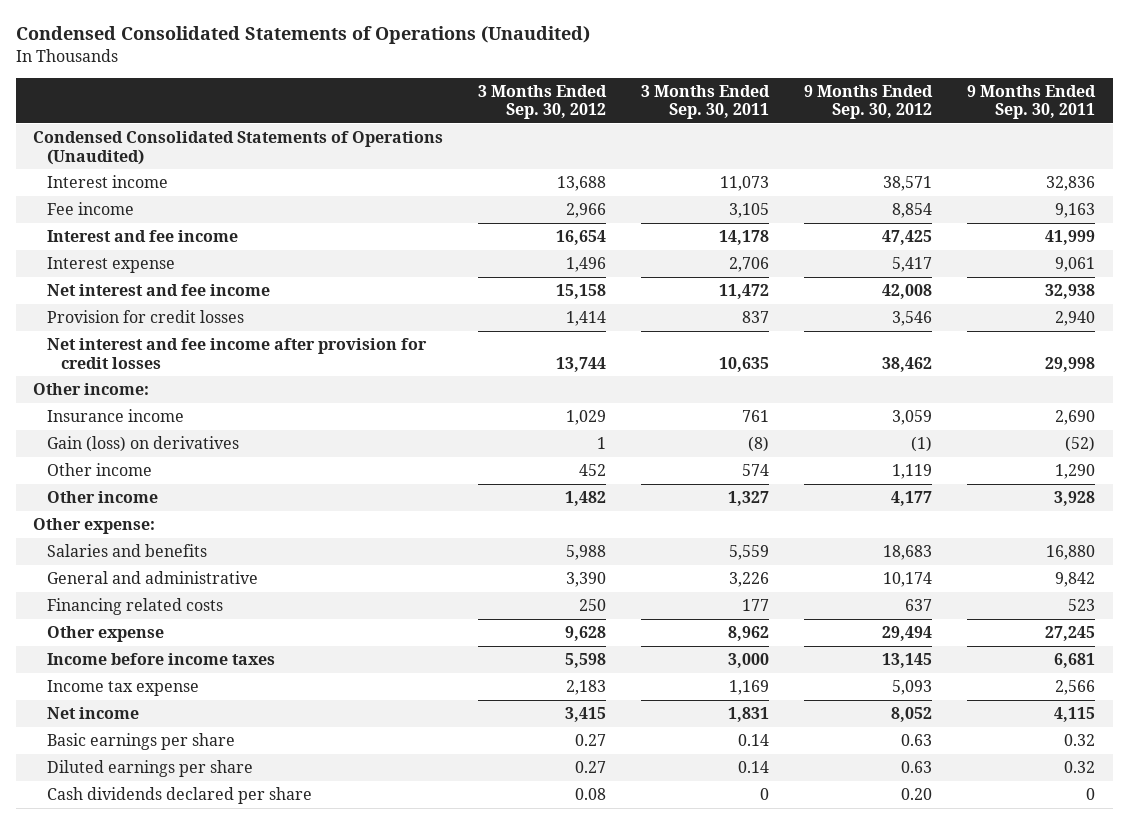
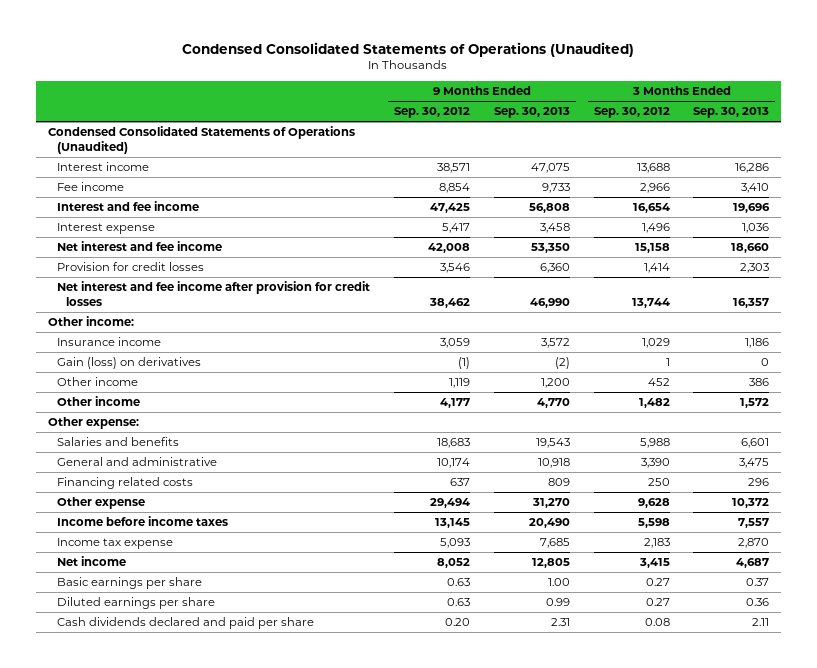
- | 3 Months Ended Sep. 30, 2012 | 3 Months Ended Sep. 30, 2011 | 9 Months Ended Sep. 30, 2012 | 9 Months Ended Sep. 30, 2011
+ | 9 Months Ended Sep. 30, 2012 | 9 Months Ended Sep. 30, 2013 | 3 Months Ended Sep. 30, 2012 | 3 Months Ended Sep. 30, 2013
- Cash dividends declared per share | 0.08 | 0 | 0.20 | 0
+ Cash dividends declared and paid per share | 0.20 | 2.31 | 0.08 | 2.11

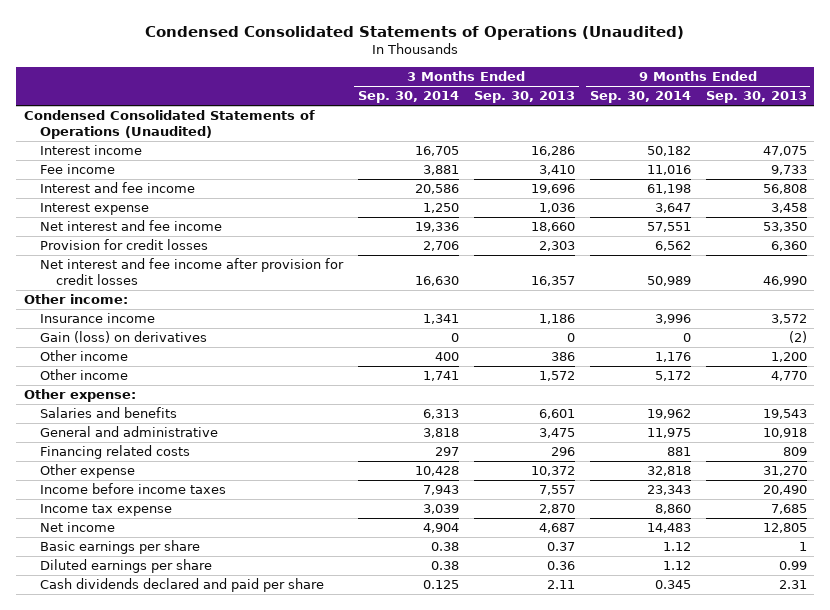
- | 9 Months Ended Sep. 30, 2012 | 9 Months Ended Sep. 30, 2013 | 3 Months Ended Sep. 30, 2012 | 3 Months Ended Sep. 30, 2013
+ | 3 Months Ended Sep. 30, 2014 | 3 Months Ended Sep. 30, 2013 | 9 Months Ended Sep. 30, 2014 | 9 Months Ended Sep. 30, 2013
- Basic earnings per share | 0.63 | 1.00 | 0.27 | 0.37
+ Basic earnings per share | 0.38 | 0.37 | 1.12 | 1

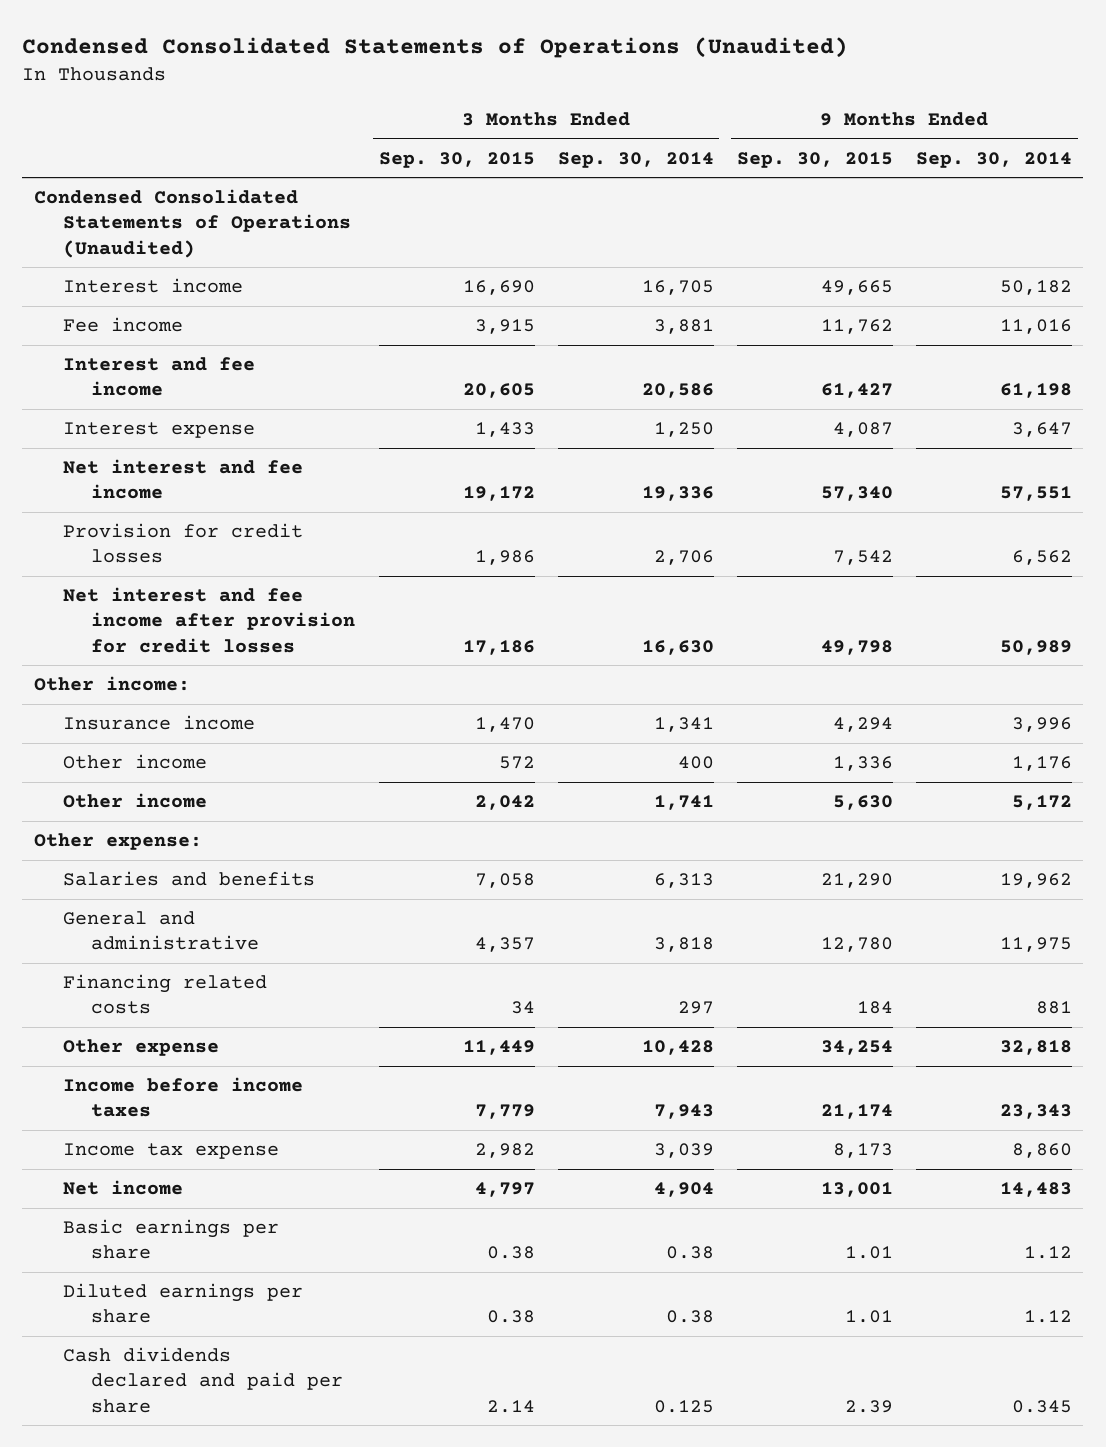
- | 3 Months Ended Sep. 30, 2014 | 3 Months Ended Sep. 30, 2013 | 9 Months Ended Sep. 30, 2014 | 9 Months Ended Sep. 30, 2013
+ | 3 Months Ended Sep. 30, 2015 | 3 Months Ended Sep. 30, 2014 | 9 Months Ended Sep. 30, 2015 | 9 Months Ended Sep. 30, 2014
- Gain (loss) on derivatives | 0 | 0 | 0 | (2)

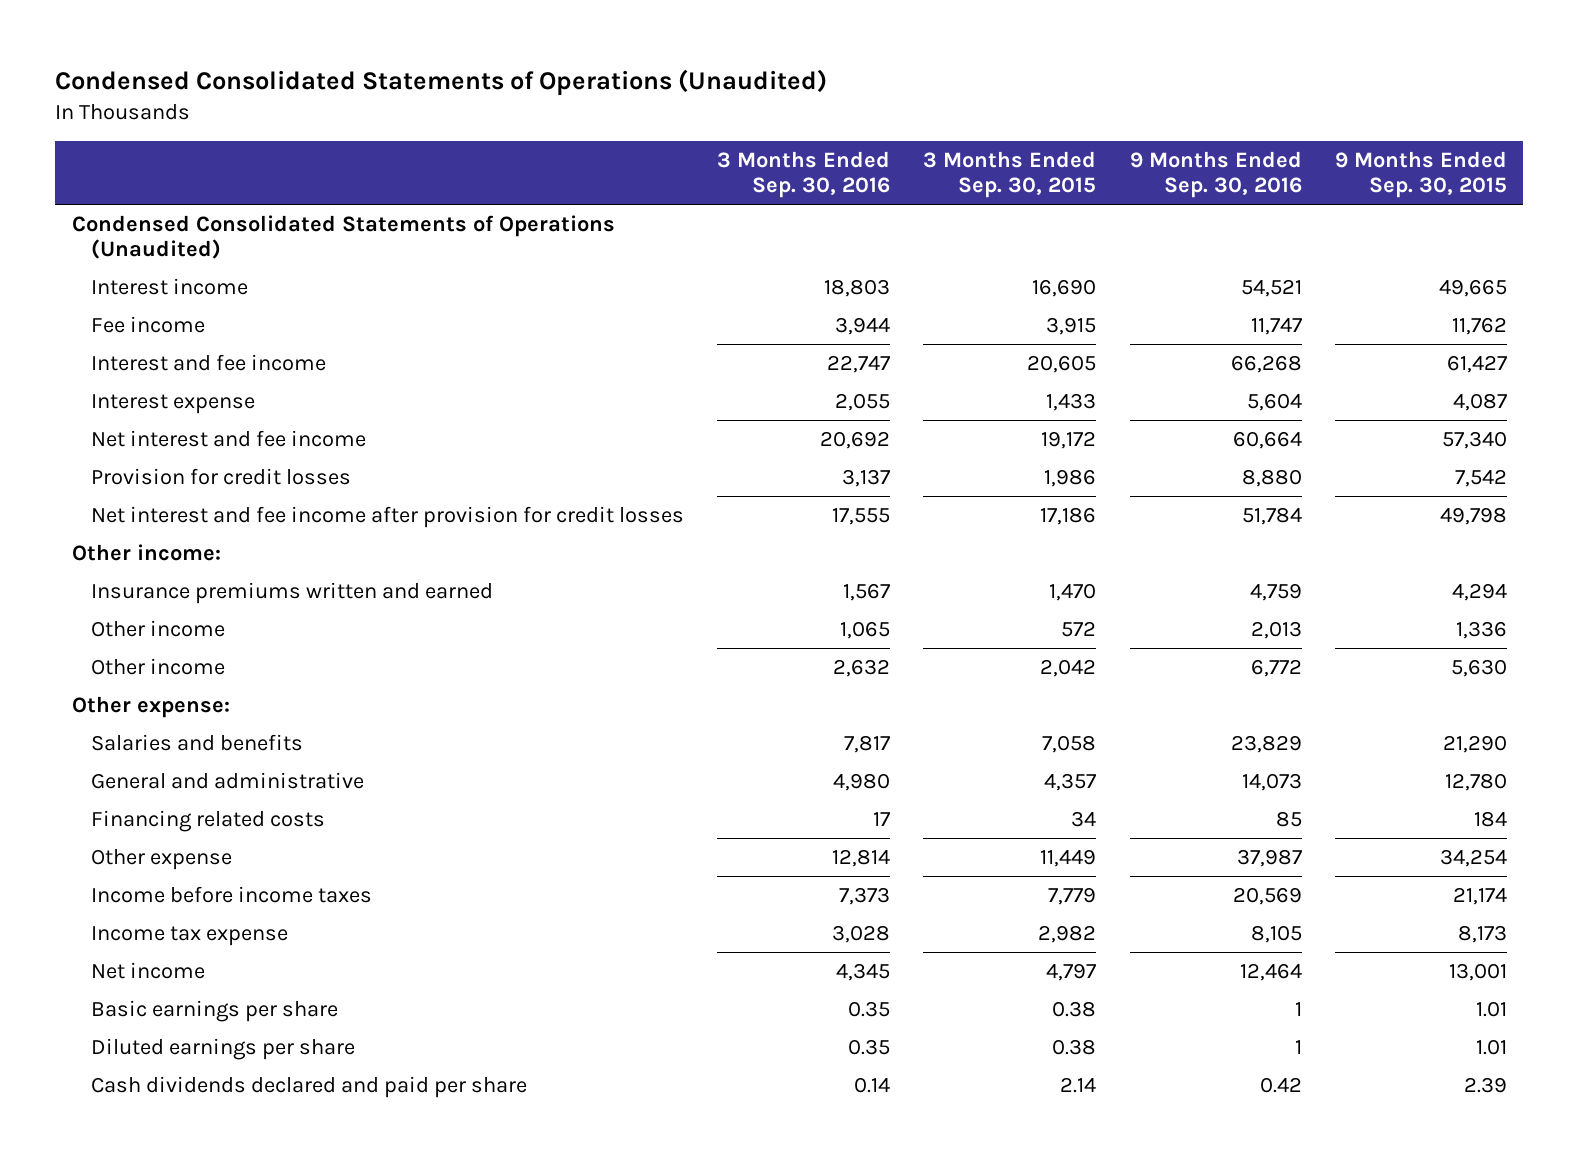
- | 3 Months Ended Sep. 30, 2015 | 3 Months Ended Sep. 30, 2014 | 9 Months Ended Sep. 30, 2015 | 9 Months Ended Sep. 30, 2014
+ | 3 Months Ended Sep. 30, 2016 | 3 Months Ended Sep. 30, 2015 | 9 Months Ended Sep. 30, 2016 | 9 Months Ended Sep. 30, 2015
- Insurance income | 1,470 | 1,341 | 4,294 | 3,996
+ Insurance premiums written and earned | 1,567 | 1,470 | 4,759 | 4,294

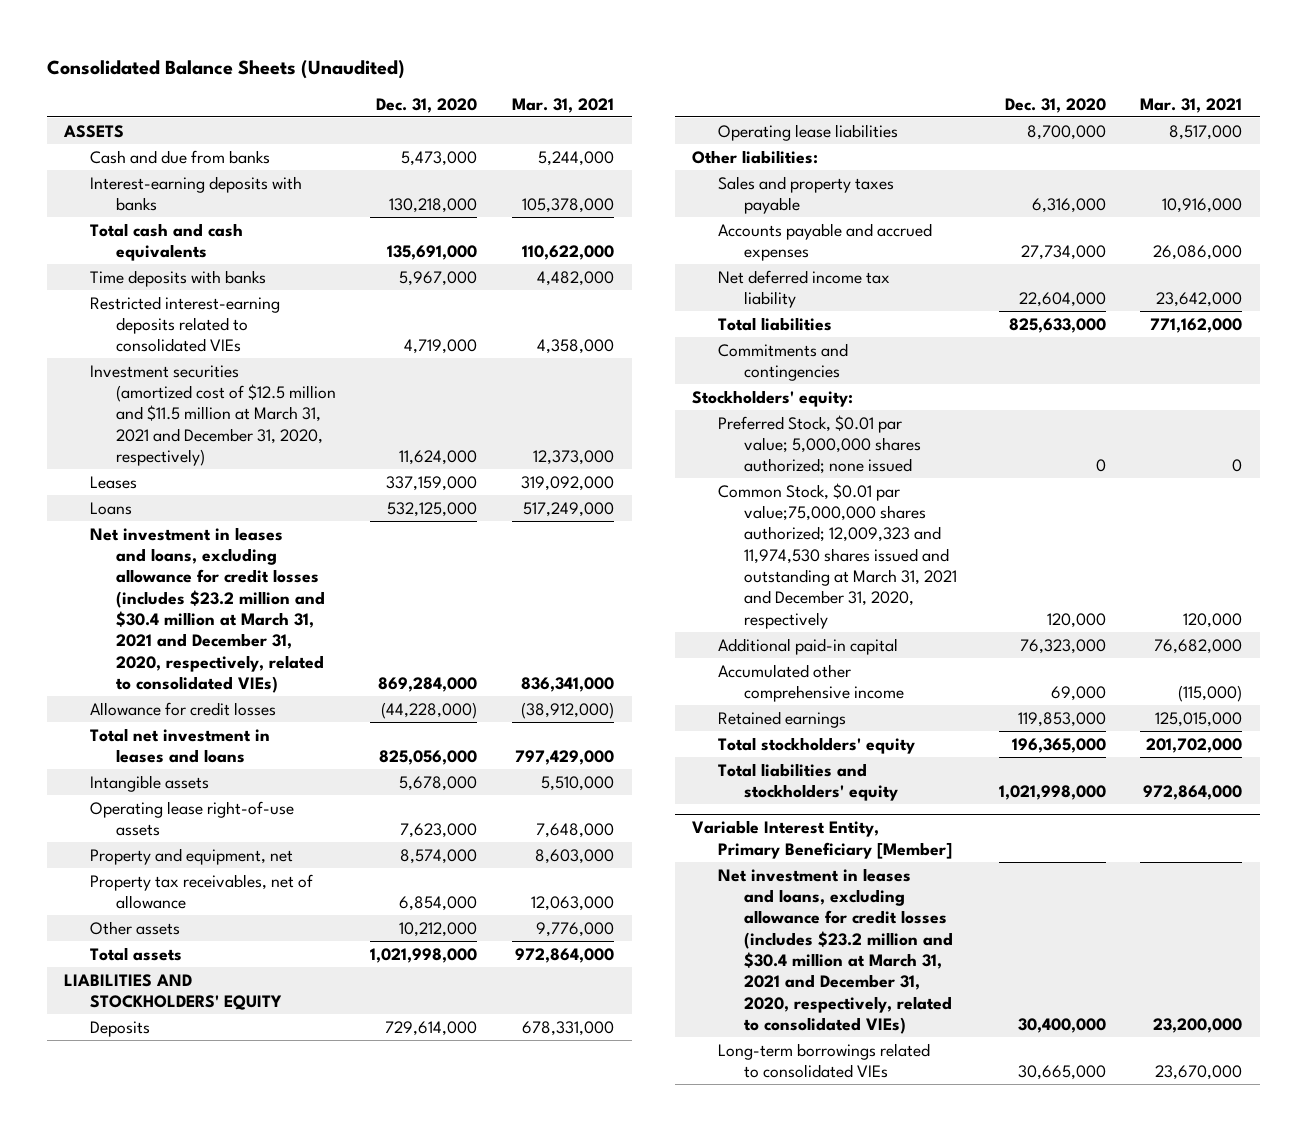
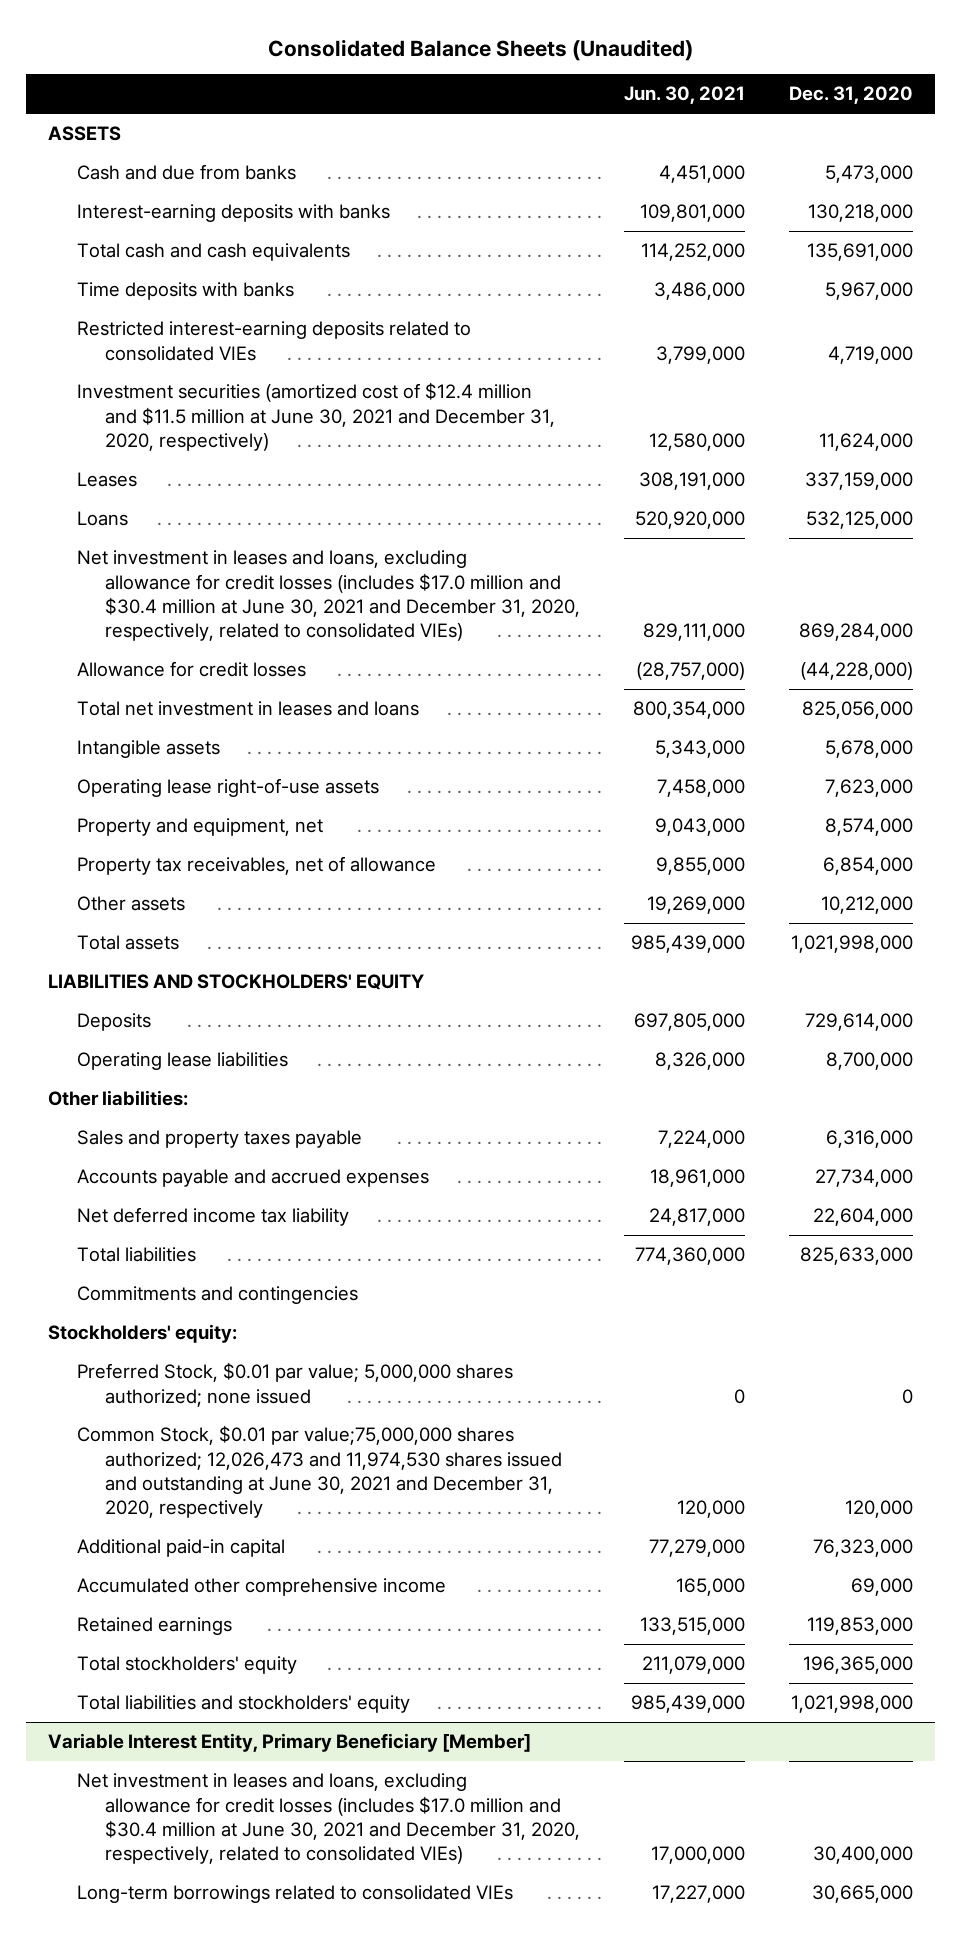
- | Dec. 31, 2020 | Mar. 31, 2021
+ | Jun. 30, 2021 | Dec. 31, 2020
- Investment securities (amortized cost of $12.5 million and $11.5 million at March 31, 2021 and December 31, 2020, respectively) | 11,624,000 | 12,373,000
+ Investment securities (amortized cost of $12.4 million and $11.5 million at June 30, 2021 and December 31, 2020, respectively) | 12,580,000 | 11,624,000
- Net investment in leases and loans, excluding allowance for credit losses (includes $23.2 million and $30.4 million at March 31, 2021 and December 31, 2020, respectively, related to consolidated VIEs) | 869,284,000 | 836,341,000
+ Net investment in leases and loans, excluding allowance for credit losses (includes $17.0 million and $30.4 million at June 30, 2021 and December 31, 2020, respectively, related to consolidated VIEs) | 829,111,000 | 869,284,000
- Common Stock, $0.01 par value;75,000,000 shares authorized; 12,009,323 and 11,974,530 shares issued and outstanding at March 31, 2021 and December 31, 2020, respectively | 120,000 | 120,000
+ Common Stock, $0.01 par value;75,000,000 shares authorized; 12,026,473 and 11,974,530 shares issued and outstanding at June 30, 2021 and December 31, 2020, respectively | 120,000 | 120,000
@ Variable Interest Entity, Primary Beneficiary [Member]
- Net investment in leases and loans, excluding allowance for credit losses (includes $23.2 million and $30.4 million at March 31, 2021 and December 31, 2020, respectively, related to consolidated VIEs) | 30,400,000 | 23,200,000
+ Net investment in leases and loans, excluding allowance for credit losses (includes $17.0 million and $30.4 million at June 30, 2021 and December 31, 2020, respectively, related to consolidated VIEs) | 17,000,000 | 30,400,000

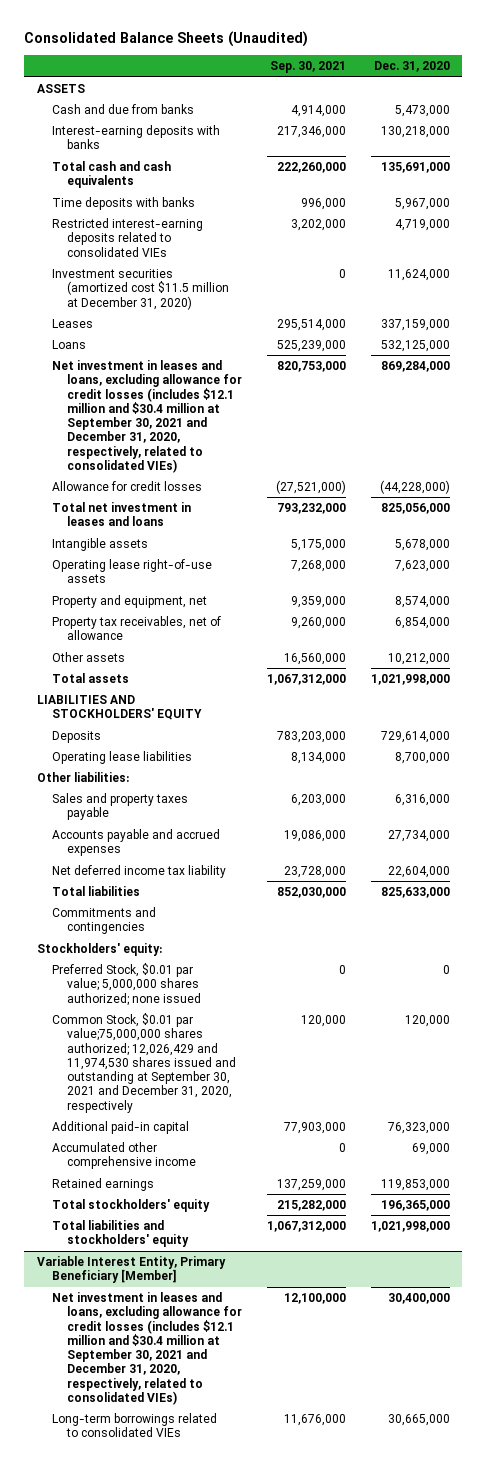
- | Jun. 30, 2021 | Dec. 31, 2020
+ | Sep. 30, 2021 | Dec. 31, 2020
- Investment securities (amortized cost of $12.4 million and $11.5 million at June 30, 2021 and December 31, 2020, respectively) | 12,580,000 | 11,624,000
+ Investment securities (amortized cost $11.5 million at December 31, 2020) | 0 | 11,624,000
- Net investment in leases and loans, excluding allowance for credit losses (includes $17.0 million and $30.4 million at June 30, 2021 and December 31, 2020, respectively, related to consolidated VIEs) | 829,111,000 | 869,284,000
+ Net investment in leases and loans, excluding allowance for credit losses (includes $12.1 million and $30.4 million at September 30, 2021 and December 31, 2020, respectively, related to consolidated VIEs) | 820,753,000 | 869,284,000
- Common Stock, $0.01 par value;75,000,000 shares authorized; 12,026,473 and 11,974,530 shares issued and outstanding at June 30, 2021 and December 31, 2020, respectively | 120,000 | 120,000
+ Common Stock, $0.01 par value;75,000,000 shares authorized; 12,026,429 and 11,974,530 shares issued and outstanding at September 30, 2021 and December 31, 2020, respectively | 120,000 | 120,000
@ Variable Interest Entity, Primary Beneficiary [Member]
- Net investment in leases and loans, excluding allowance for credit losses (includes $17.0 million and $30.4 million at June 30, 2021 and December 31, 2020, respectively, related to consolidated VIEs) | 17,000,000 | 30,400,000
+ Net investment in leases and loans, excluding allowance for credit losses (includes $12.1 million and $30.4 million at September 30, 2021 and December 31, 2020, respectively, related to consolidated VIEs) | 12,100,000 | 30,400,000

